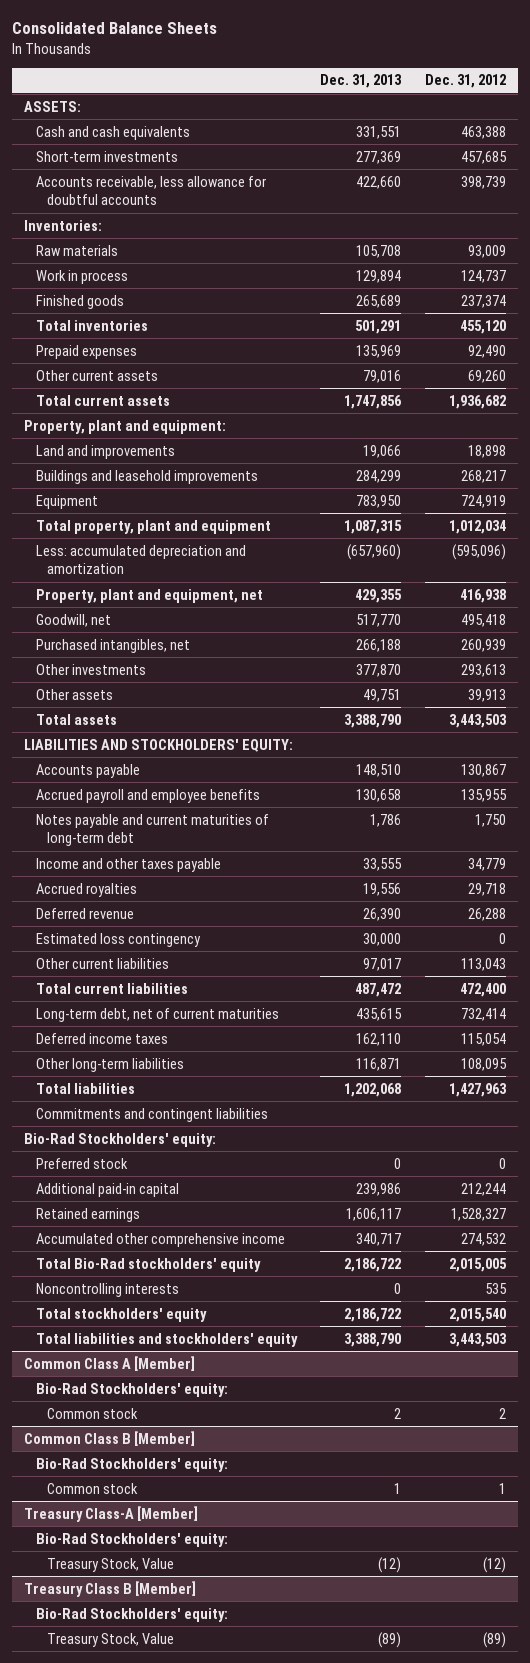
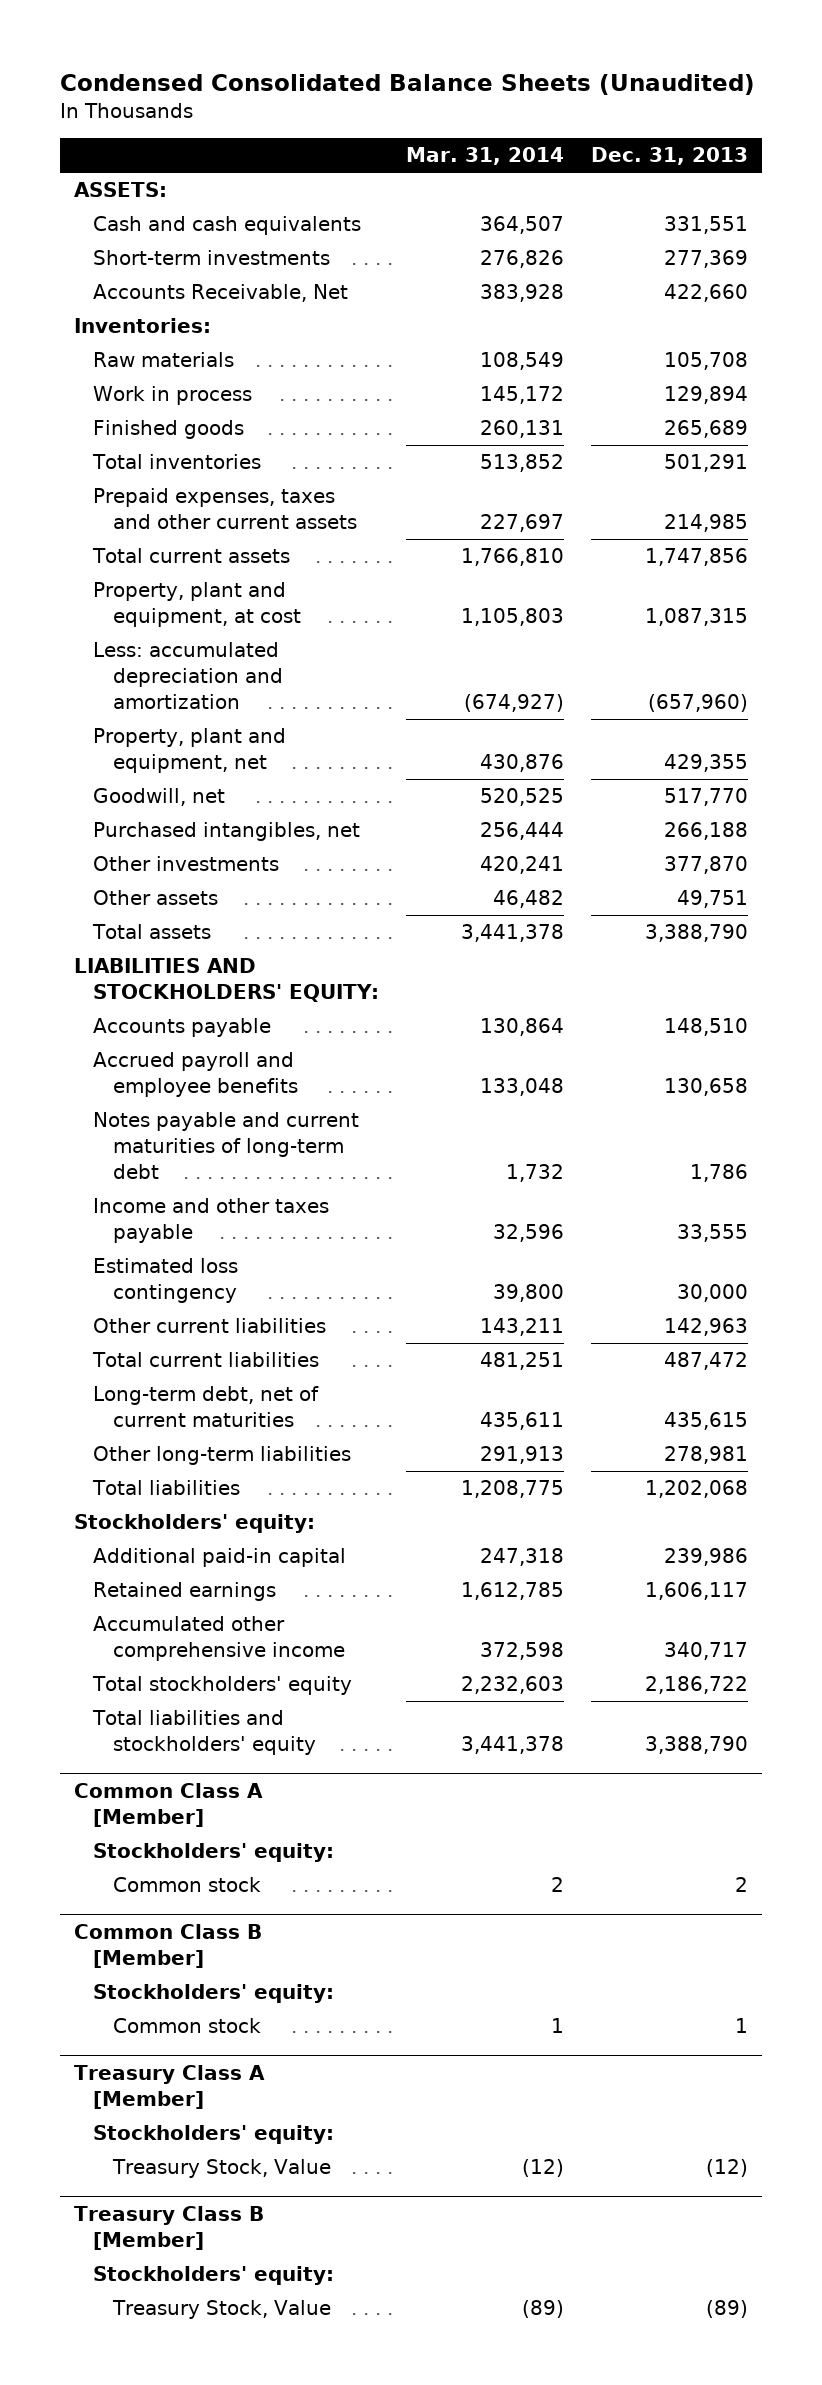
- Consolidated Balance Sheets
+ Condensed Consolidated Balance Sheets (Unaudited)
- | Dec. 31, 2013 | Dec. 31, 2012
+ | Mar. 31, 2014 | Dec. 31, 2013
- Accounts receivable, less allowance for doubtful accounts | 422,660 | 398,739
+ Accounts Receivable, Net | 383,928 | 422,660
- Prepaid expenses | 135,969 | 92,490
- Other current assets | 79,016 | 69,260
+ Prepaid expenses, taxes and other current assets | 227,697 | 214,985
- Property, plant and equipment:
- Land and improvements | 19,066 | 18,898
- Buildings and leasehold improvements | 284,299 | 268,217
- Equipment | 783,950 | 724,919
- Total property, plant and equipment | 1,087,315 | 1,012,034
+ Property, plant and equipment, at cost | 1,105,803 | 1,087,315
- Accrued royalties | 19,556 | 29,718
- Deferred revenue | 26,390 | 26,288
- Other current liabilities | 97,017 | 113,043
+ Other current liabilities | 143,211 | 142,963
- Deferred income taxes | 162,110 | 115,054
- Other long-term liabilities | 116,871 | 108,095
+ Other long-term liabilities | 291,913 | 278,981
- Commitments and contingent liabilities
- Bio-Rad Stockholders' equity:
- Preferred stock | 0 | 0
+ Stockholders' equity:
- Total Bio-Rad stockholders' equity | 2,186,722 | 2,015,005
- Noncontrolling interests | 0 | 535
@ Common Class A [Member]
- Bio-Rad Stockholders' equity:
+ Stockholders' equity:
@ Common Class B [Member]
- Bio-Rad Stockholders' equity:
+ Stockholders' equity:
- Treasury Class-A [Member]
- Bio-Rad Stockholders' equity:
+ Treasury Class A [Member]
+ Stockholders' equity:
@ Treasury Class B [Member]
- Bio-Rad Stockholders' equity:
+ Stockholders' equity:

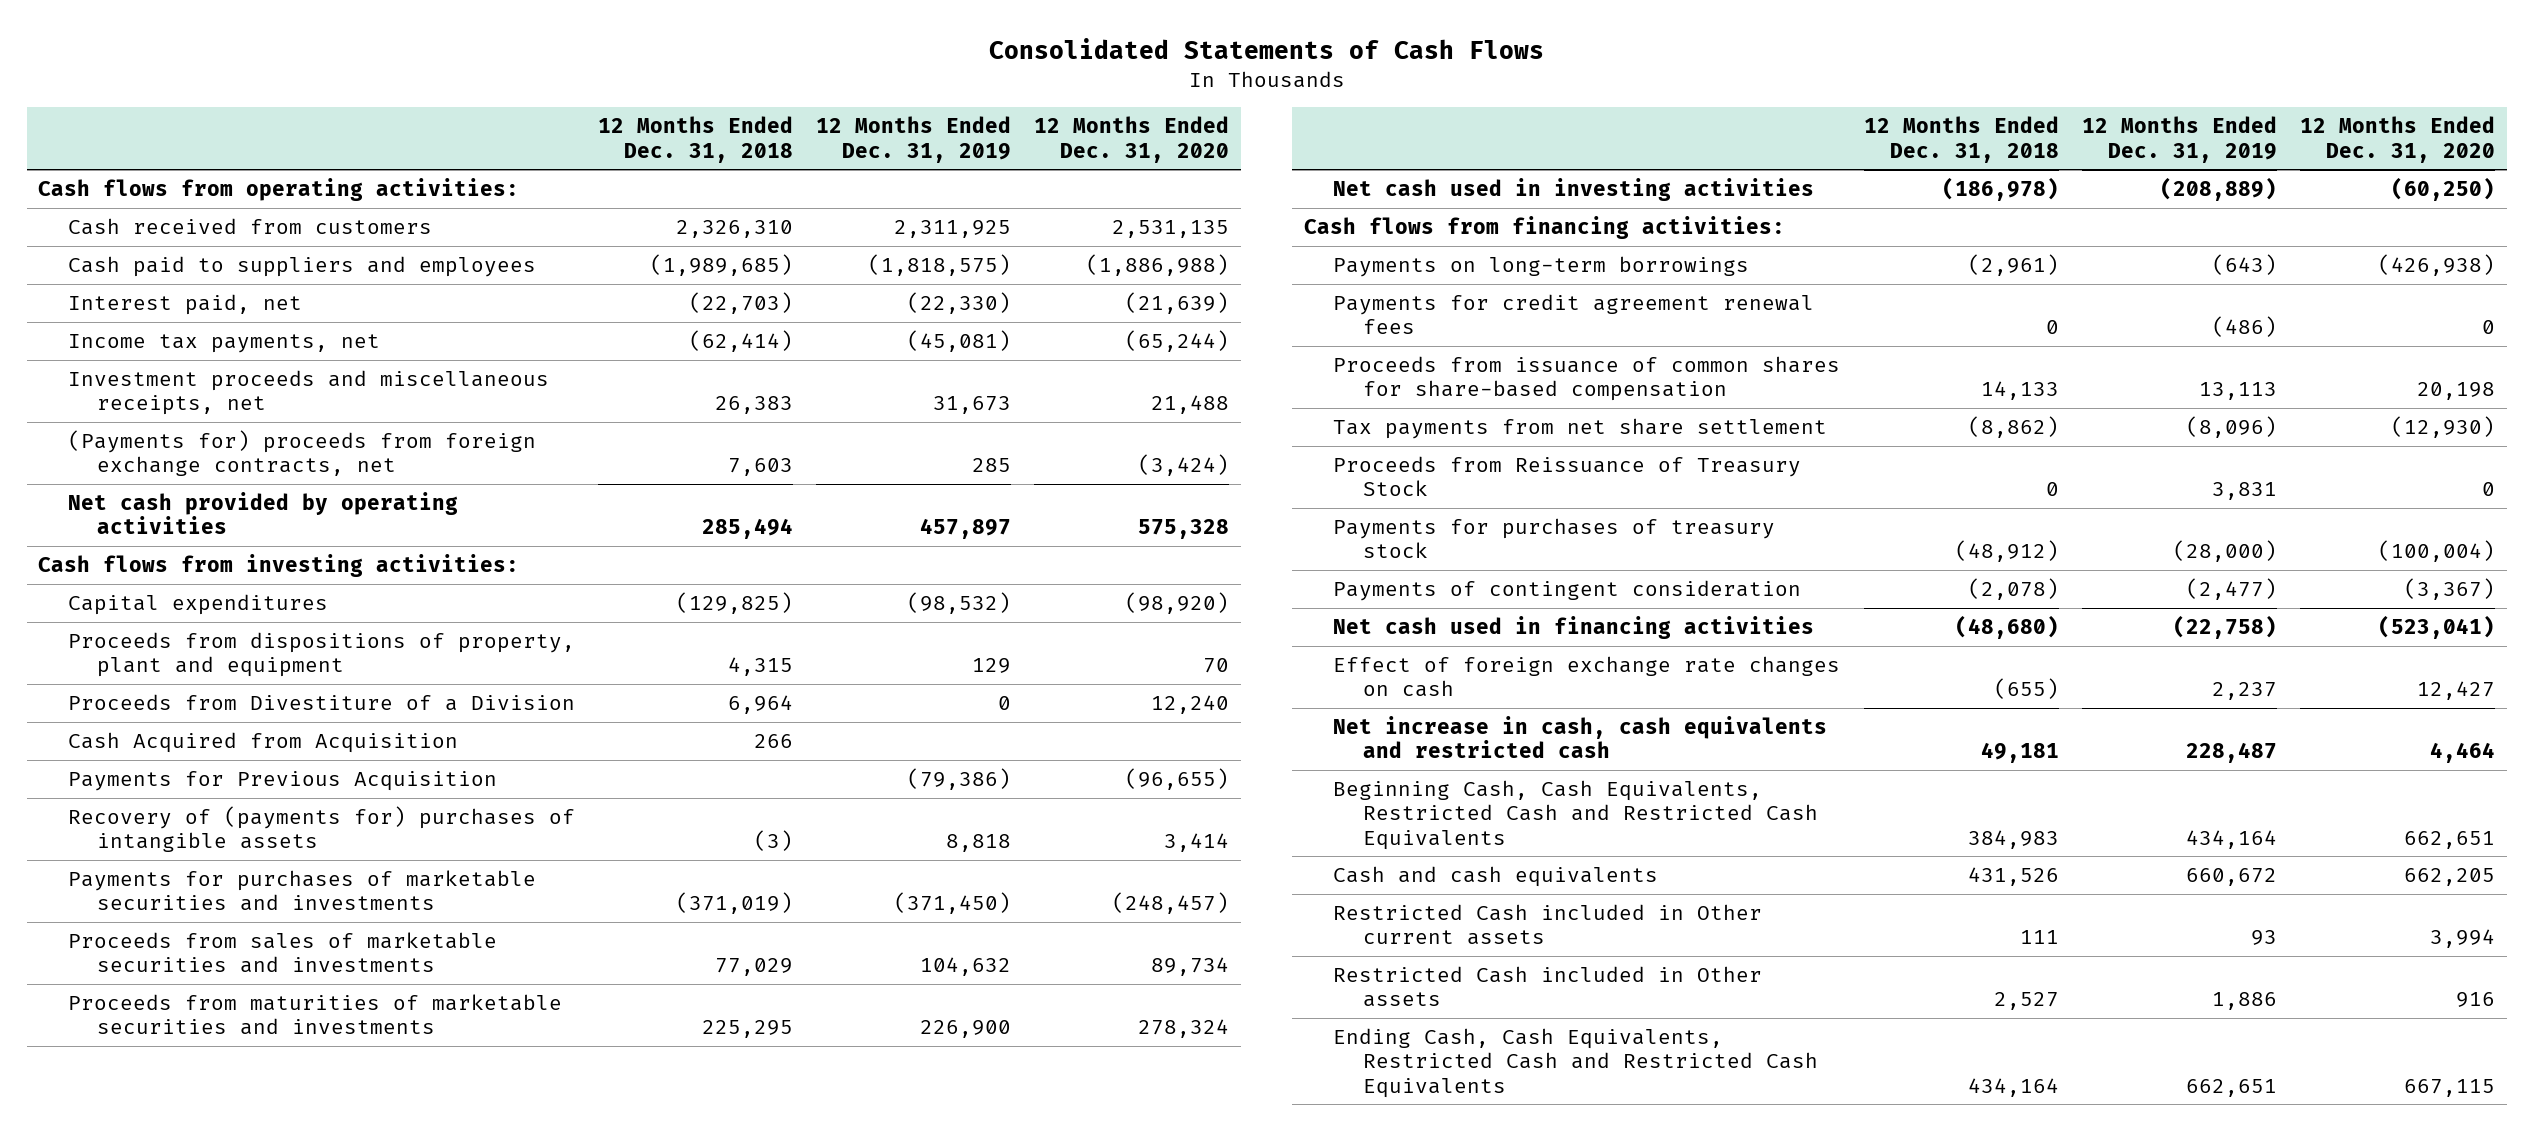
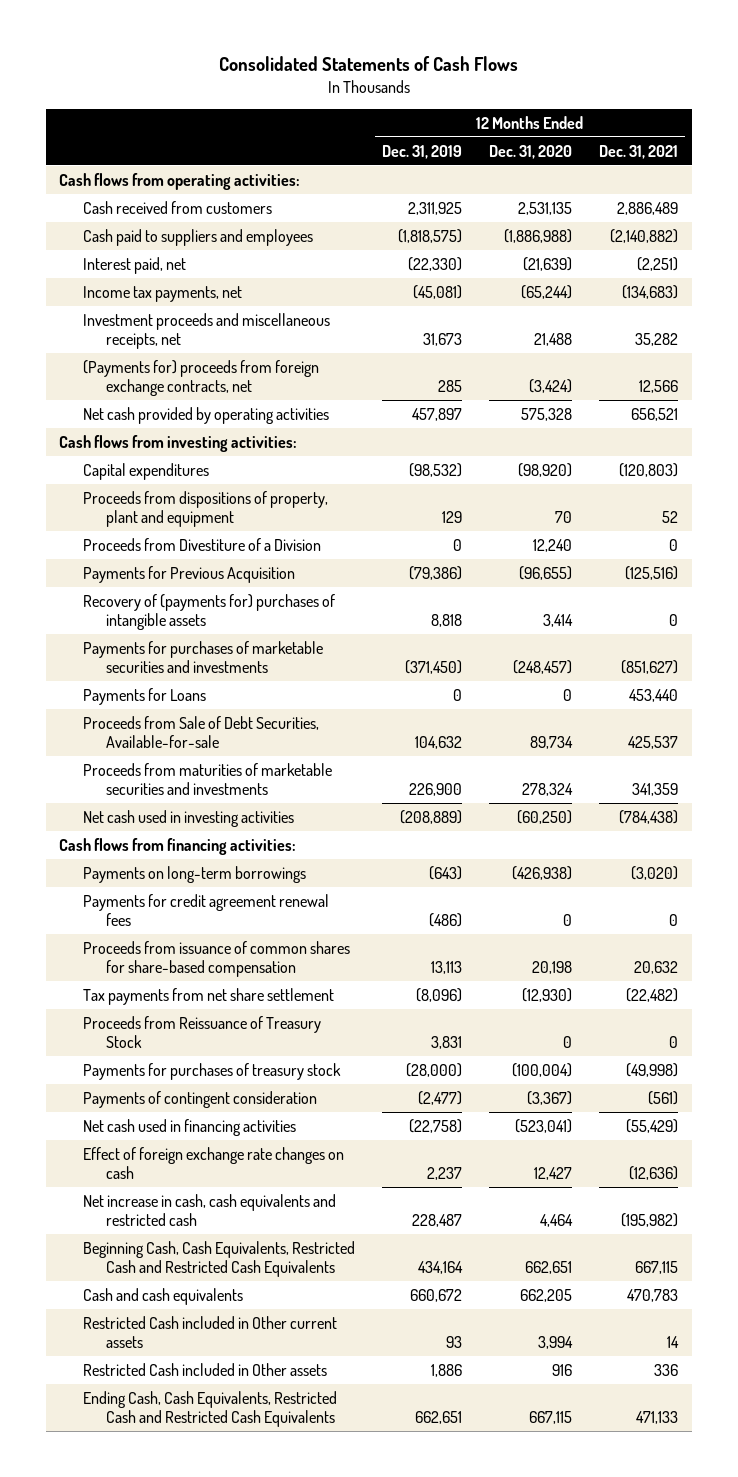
- | 12 Months Ended Dec. 31, 2018 | 12 Months Ended Dec. 31, 2019 | 12 Months Ended Dec. 31, 2020
+ | 12 Months Ended Dec. 31, 2019 | 12 Months Ended Dec. 31, 2020 | 12 Months Ended Dec. 31, 2021
- Cash Acquired from Acquisition | 266 | |
- Proceeds from sales of marketable securities and investments | 77,029 | 104,632 | 89,734
+ Payments for Loans | 0 | 0 | 453,440
+ Proceeds from Sale of Debt Securities, Available-for-sale | 104,632 | 89,734 | 425,537

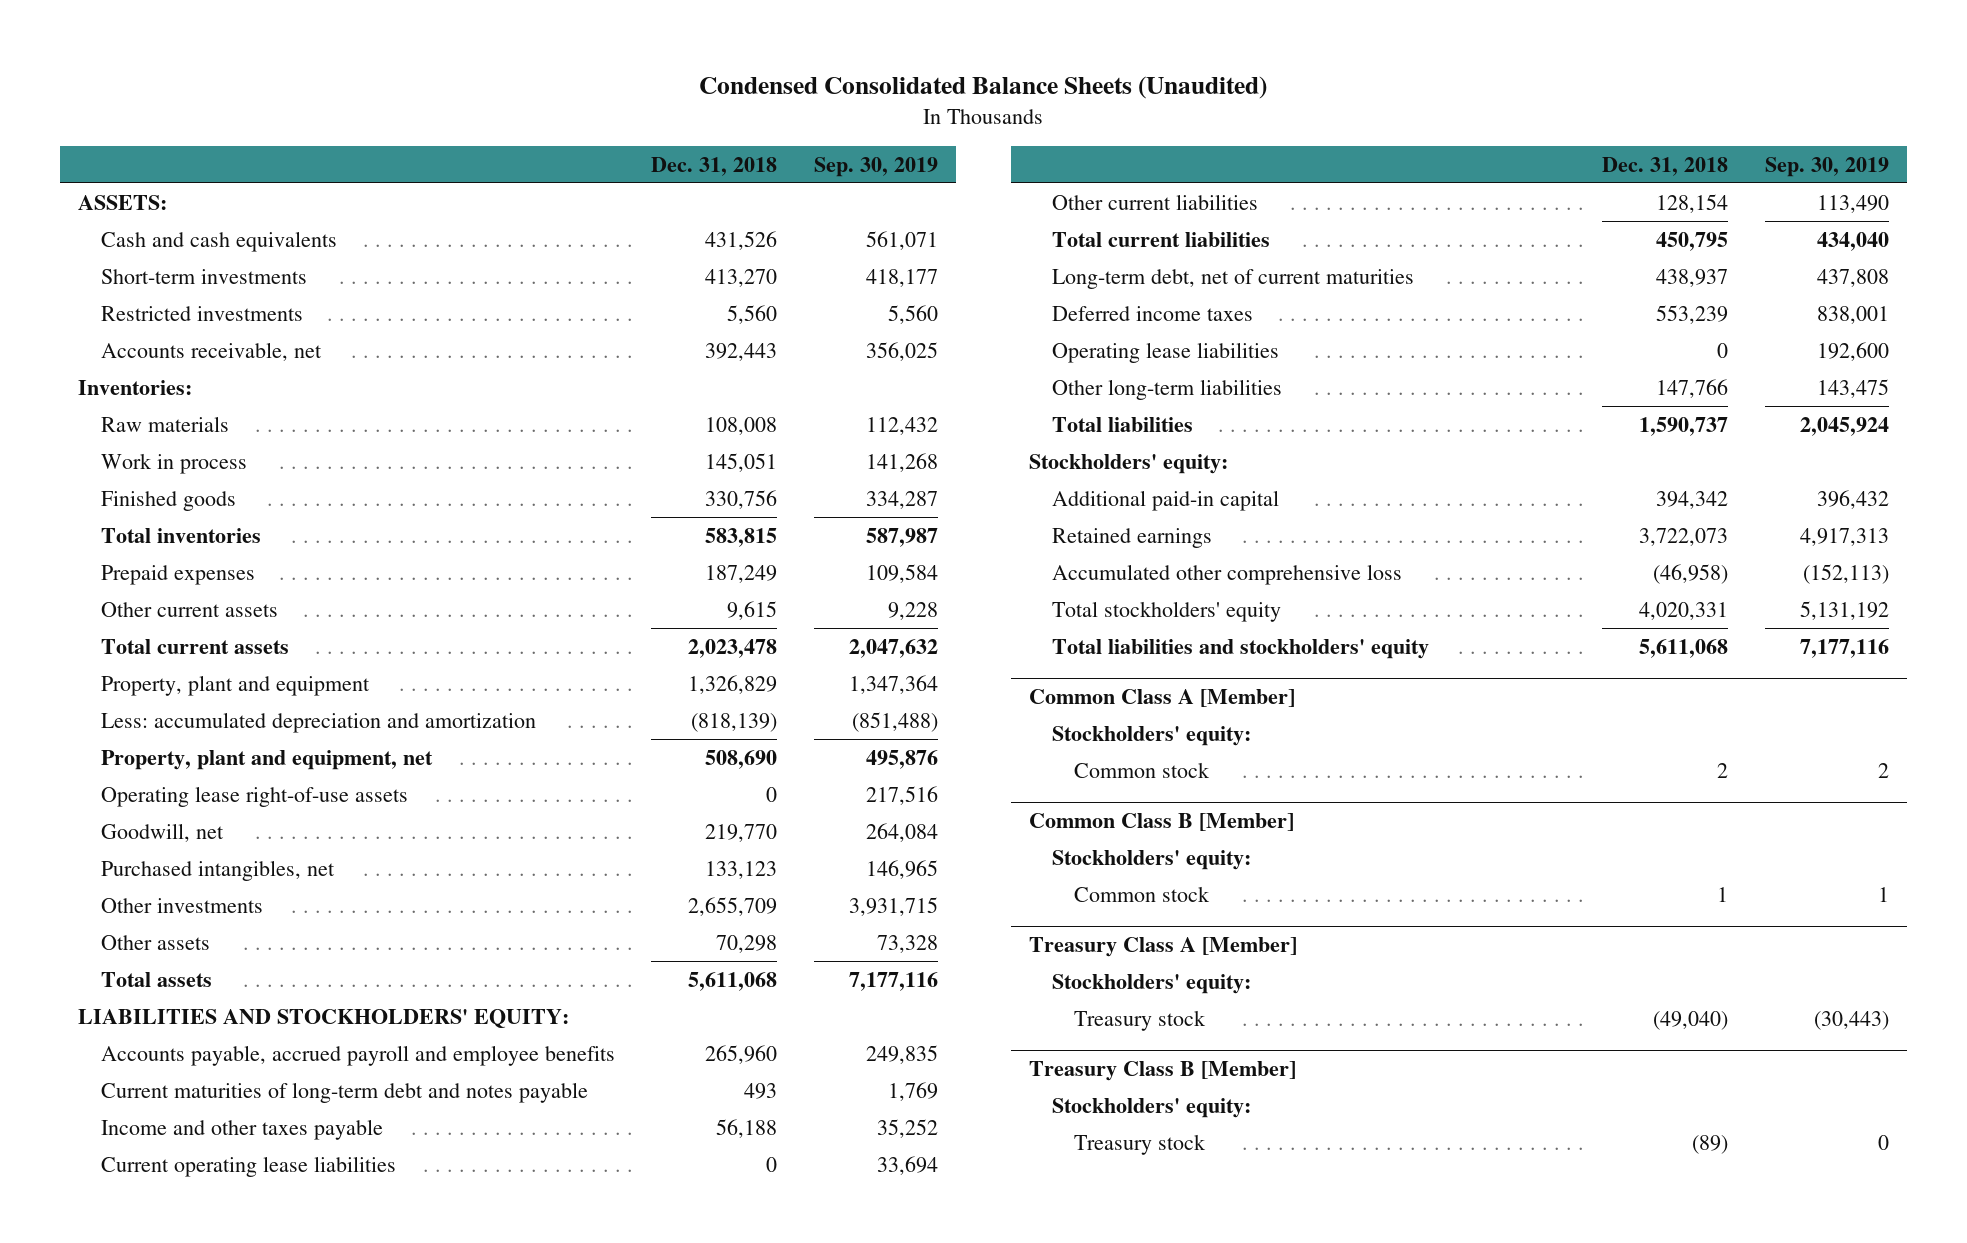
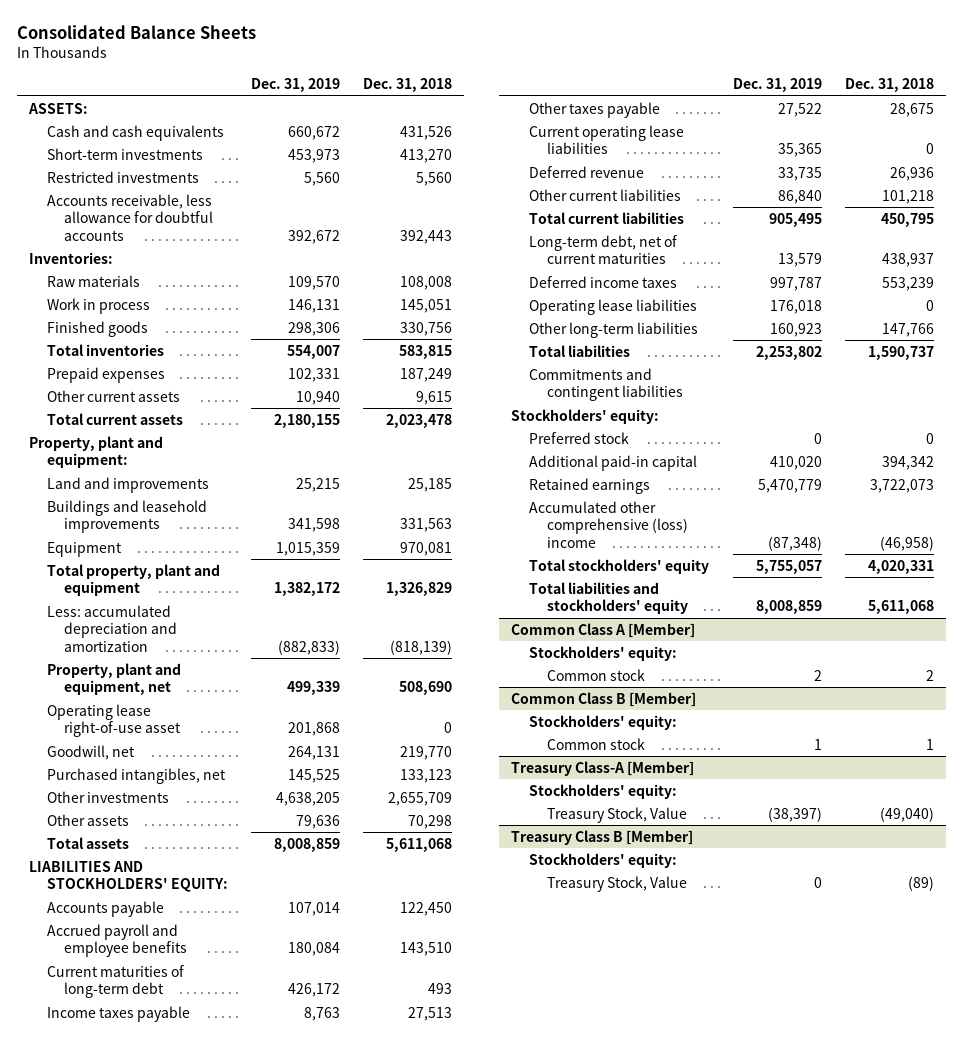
- Condensed Consolidated Balance Sheets (Unaudited)
+ Consolidated Balance Sheets
- | Dec. 31, 2018 | Sep. 30, 2019
+ | Dec. 31, 2019 | Dec. 31, 2018
- Accounts receivable, net | 392,443 | 356,025
+ Accounts receivable, less allowance for doubtful accounts | 392,672 | 392,443
- Property, plant and equipment | 1,326,829 | 1,347,364
+ Property, plant and equipment:
+ Land and improvements | 25,215 | 25,185
+ Buildings and leasehold improvements | 341,598 | 331,563
+ Equipment | 1,015,359 | 970,081
+ Total property, plant and equipment | 1,382,172 | 1,326,829
- Operating lease right-of-use assets | 0 | 217,516
+ Operating lease right-of-use asset | 201,868 | 0
- Accounts payable, accrued payroll and employee benefits | 265,960 | 249,835
- Current maturities of long-term debt and notes payable | 493 | 1,769
- Income and other taxes payable | 56,188 | 35,252
+ Accounts payable | 107,014 | 122,450
+ Accrued payroll and employee benefits | 180,084 | 143,510
+ Current maturities of long-term debt | 426,172 | 493
+ Income taxes payable | 8,763 | 27,513
+ Other taxes payable | 27,522 | 28,675
- Other current liabilities | 128,154 | 113,490
+ Deferred revenue | 33,735 | 26,936
+ Other current liabilities | 86,840 | 101,218
+ Commitments and contingent liabilities
+ Preferred stock | 0 | 0
- Accumulated other comprehensive loss | (46,958) | (152,113)
+ Accumulated other comprehensive (loss) income | (87,348) | (46,958)
- Treasury Class A [Member]
+ Treasury Class-A [Member]
- Treasury stock | (49,040) | (30,443)
+ Treasury Stock, Value | (38,397) | (49,040)
@ Treasury Class B [Member]
- Treasury stock | (89) | 0
+ Treasury Stock, Value | 0 | (89)

